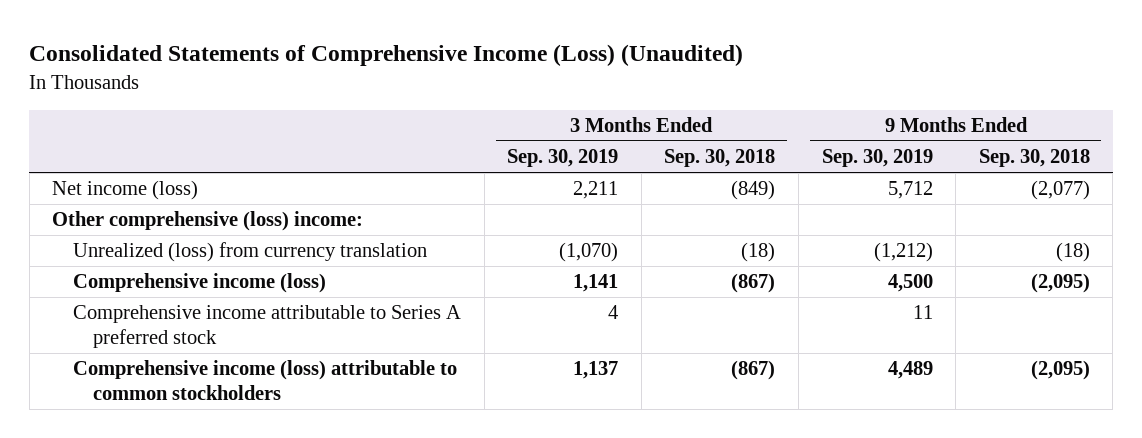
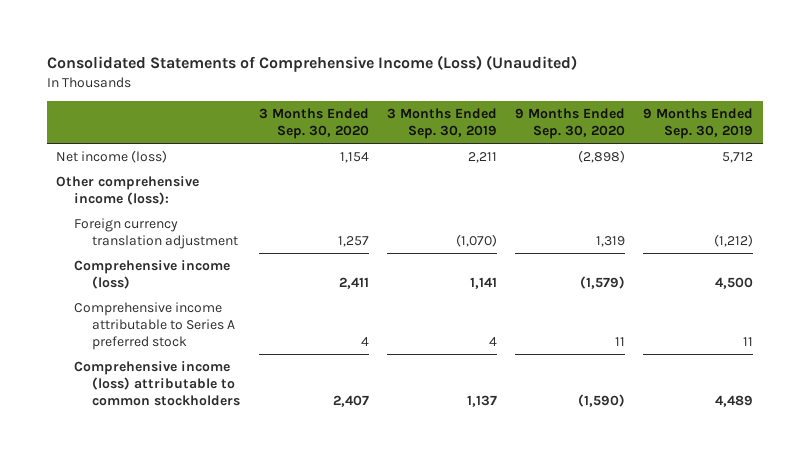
- | 3 Months Ended Sep. 30, 2019 | 3 Months Ended Sep. 30, 2018 | 9 Months Ended Sep. 30, 2019 | 9 Months Ended Sep. 30, 2018
+ | 3 Months Ended Sep. 30, 2020 | 3 Months Ended Sep. 30, 2019 | 9 Months Ended Sep. 30, 2020 | 9 Months Ended Sep. 30, 2019
- Other comprehensive (loss) income:
- Unrealized (loss) from currency translation | (1,070) | (18) | (1,212) | (18)
+ Other comprehensive income (loss):
+ Foreign currency translation adjustment | 1,257 | (1,070) | 1,319 | (1,212)

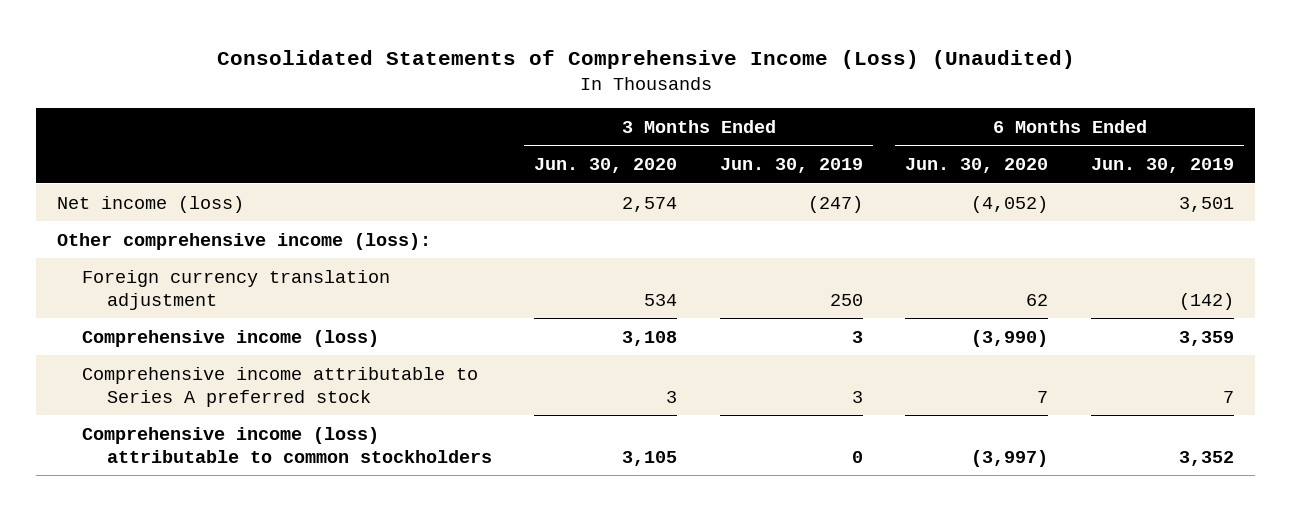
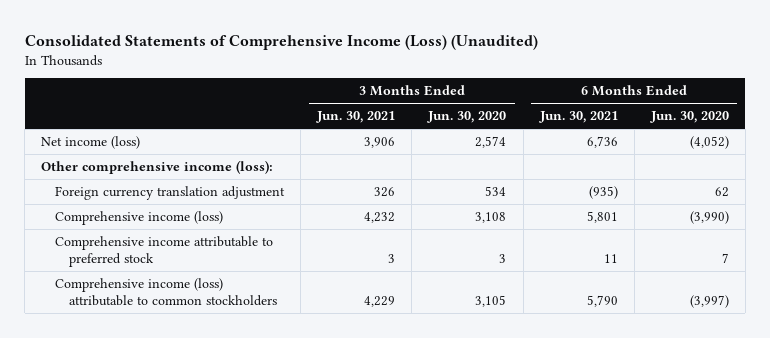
- | 3 Months Ended Jun. 30, 2020 | 3 Months Ended Jun. 30, 2019 | 6 Months Ended Jun. 30, 2020 | 6 Months Ended Jun. 30, 2019
+ | 3 Months Ended Jun. 30, 2021 | 3 Months Ended Jun. 30, 2020 | 6 Months Ended Jun. 30, 2021 | 6 Months Ended Jun. 30, 2020
- Comprehensive income attributable to Series A preferred stock | 3 | 3 | 7 | 7
+ Comprehensive income attributable to preferred stock | 3 | 3 | 11 | 7

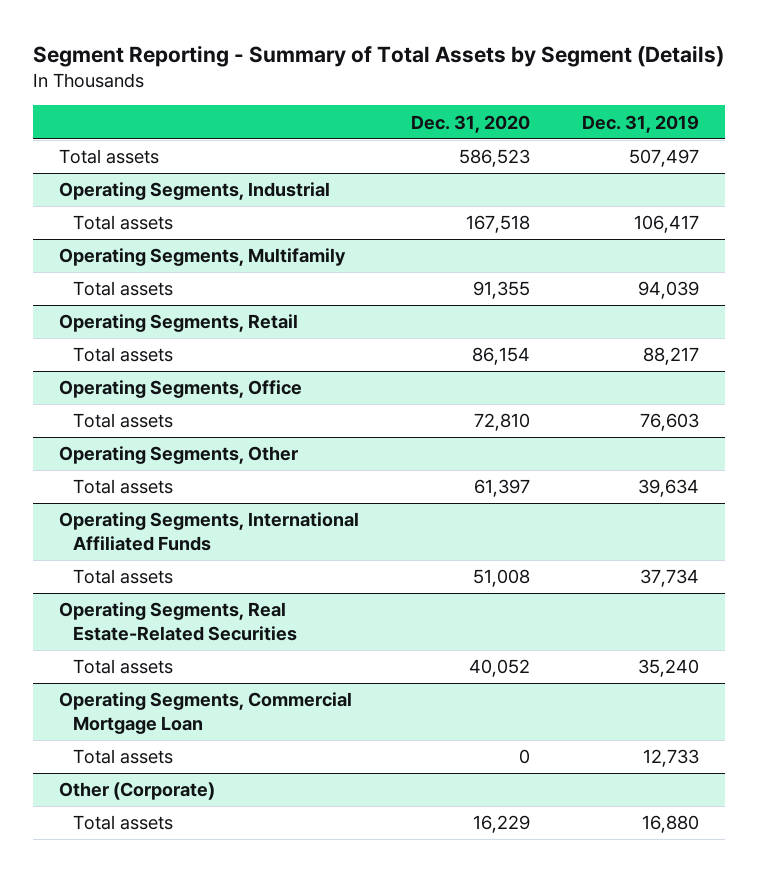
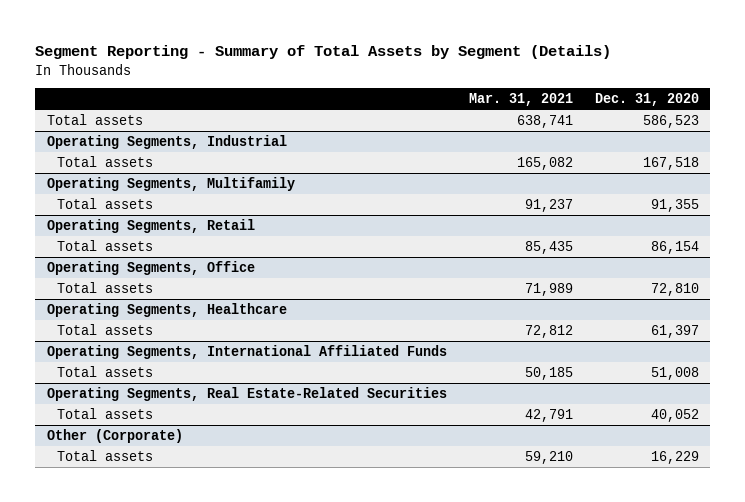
- | Dec. 31, 2020 | Dec. 31, 2019
+ | Mar. 31, 2021 | Dec. 31, 2020
- Operating Segments, Other
+ Operating Segments, Healthcare
- Operating Segments, Commercial Mortgage Loan
- Total assets | 0 | 12,733

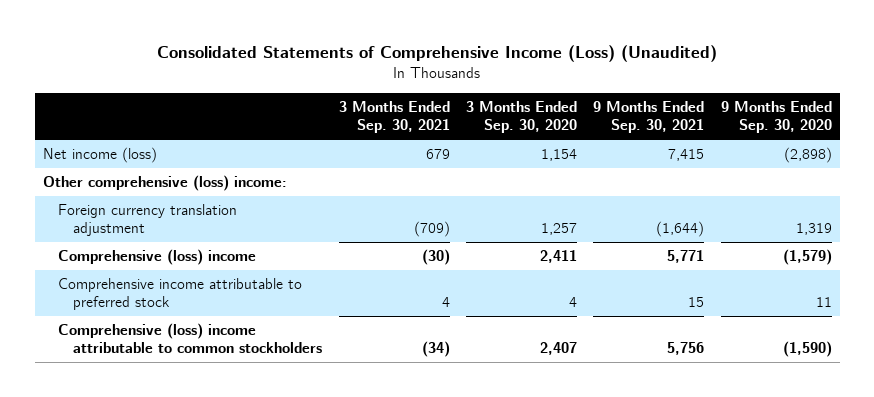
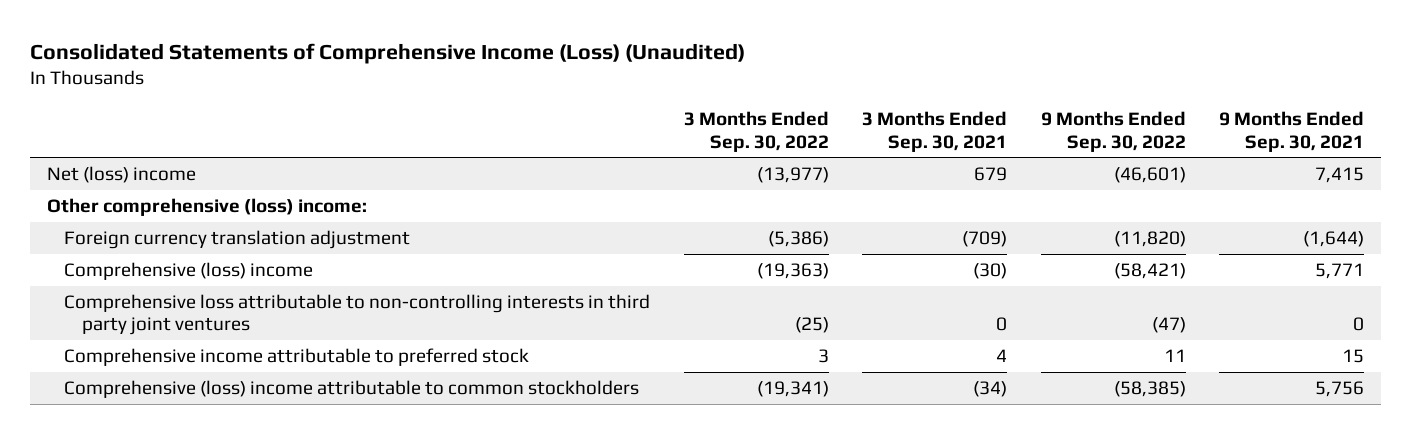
- | 3 Months Ended Sep. 30, 2021 | 3 Months Ended Sep. 30, 2020 | 9 Months Ended Sep. 30, 2021 | 9 Months Ended Sep. 30, 2020
+ | 3 Months Ended Sep. 30, 2022 | 3 Months Ended Sep. 30, 2021 | 9 Months Ended Sep. 30, 2022 | 9 Months Ended Sep. 30, 2021
- Net income (loss) | 679 | 1,154 | 7,415 | (2,898)
+ Net (loss) income | (13,977) | 679 | (46,601) | 7,415
+ Comprehensive loss attributable to non-controlling interests in third party joint ventures | (25) | 0 | (47) | 0

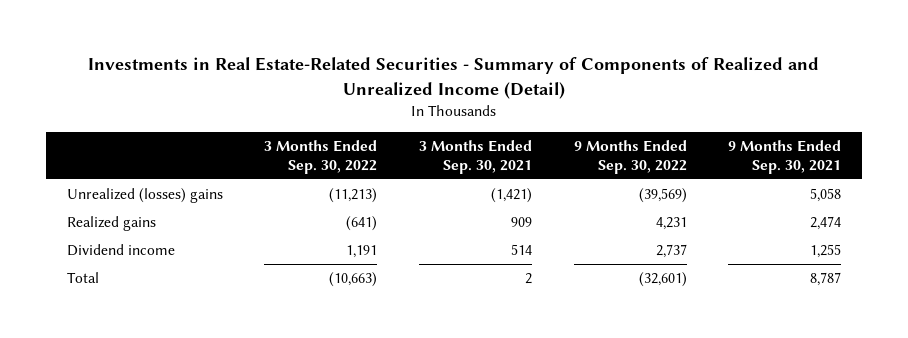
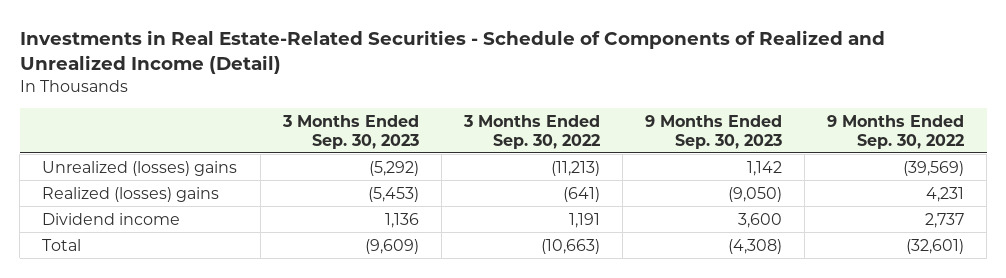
- Investments in Real Estate-Related Securities - Summary of Components of Realized and Unrealized Income (Detail)
+ Investments in Real Estate-Related Securities - Schedule of Components of Realized and Unrealized Income (Detail)
- | 3 Months Ended Sep. 30, 2022 | 3 Months Ended Sep. 30, 2021 | 9 Months Ended Sep. 30, 2022 | 9 Months Ended Sep. 30, 2021
+ | 3 Months Ended Sep. 30, 2023 | 3 Months Ended Sep. 30, 2022 | 9 Months Ended Sep. 30, 2023 | 9 Months Ended Sep. 30, 2022
- Realized gains | (641) | 909 | 4,231 | 2,474
+ Realized (losses) gains | (5,453) | (641) | (9,050) | 4,231

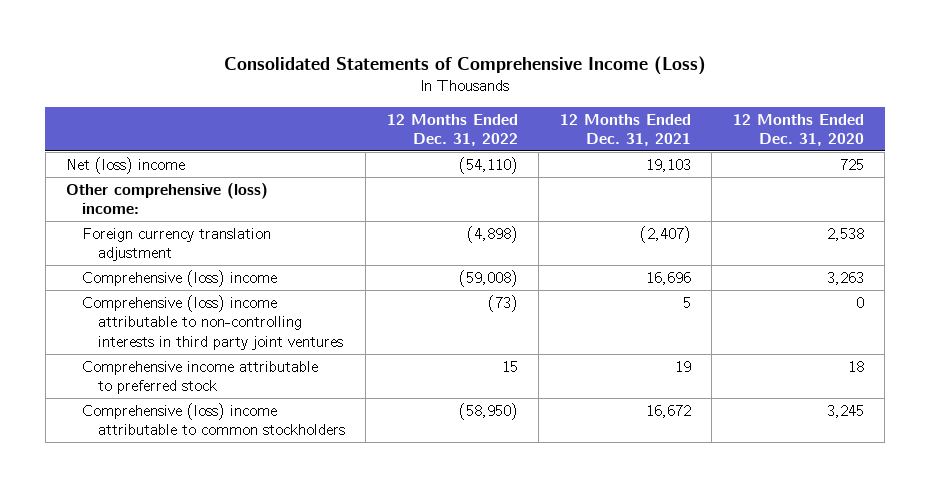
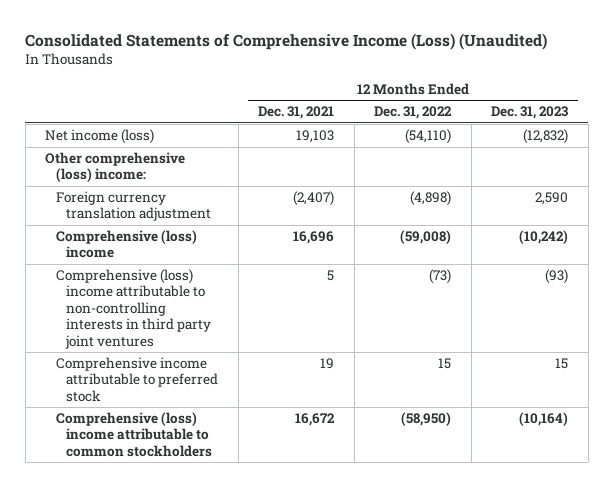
- Consolidated Statements of Comprehensive Income (Loss)
+ Consolidated Statements of Comprehensive Income (Loss) (Unaudited)
- | 12 Months Ended Dec. 31, 2022 | 12 Months Ended Dec. 31, 2021 | 12 Months Ended Dec. 31, 2020
+ | 12 Months Ended Dec. 31, 2021 | 12 Months Ended Dec. 31, 2022 | 12 Months Ended Dec. 31, 2023
- Net (loss) income | (54,110) | 19,103 | 725
+ Net income (loss) | 19,103 | (54,110) | (12,832)

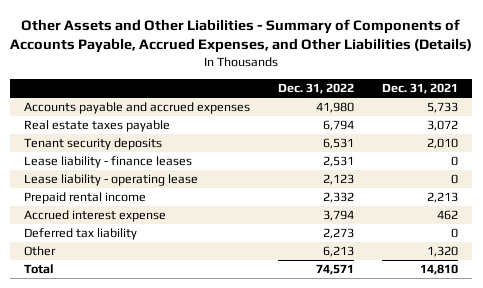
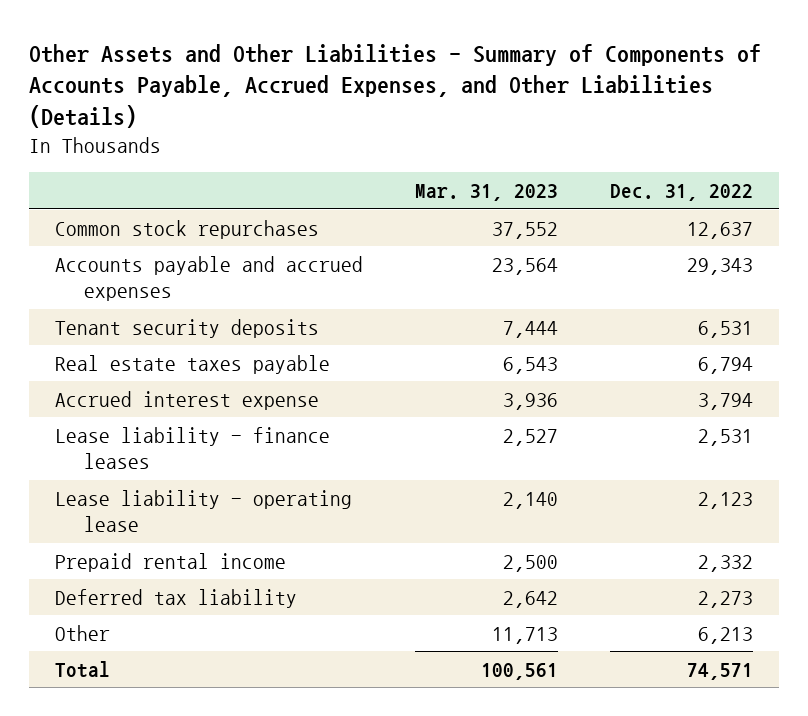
- | Dec. 31, 2022 | Dec. 31, 2021
+ | Mar. 31, 2023 | Dec. 31, 2022
- Accounts payable and accrued expenses | 41,980 | 5,733
+ Common stock repurchases | 37,552 | 12,637
+ Accounts payable and accrued expenses | 23,564 | 29,343
moved down: Real estate taxes payable | 6,543 | 6,794
moved up: Accrued interest expense | 3,936 | 3,794

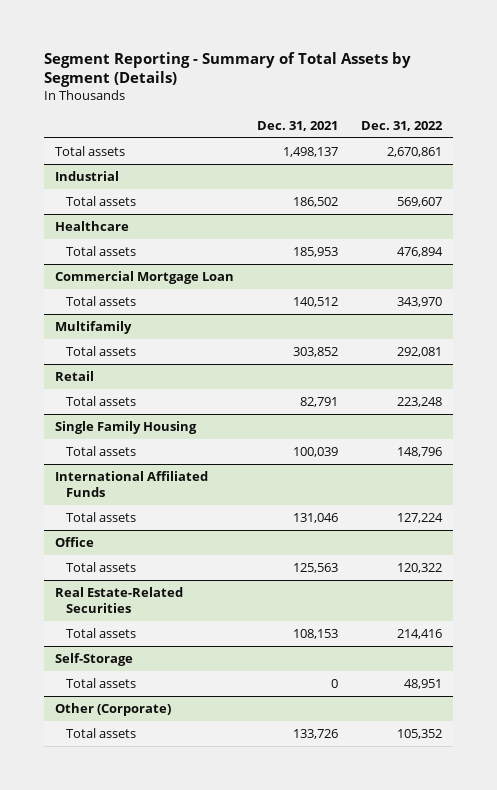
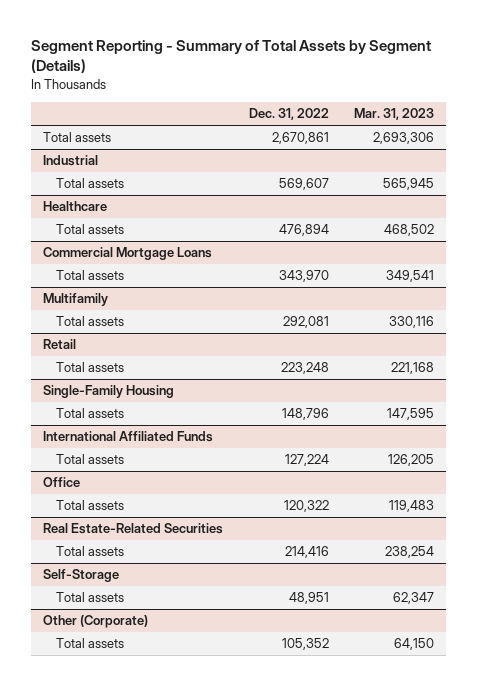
- | Dec. 31, 2021 | Dec. 31, 2022
+ | Dec. 31, 2022 | Mar. 31, 2023
- Commercial Mortgage Loan
+ Commercial Mortgage Loans
- Single Family Housing
+ Single-Family Housing

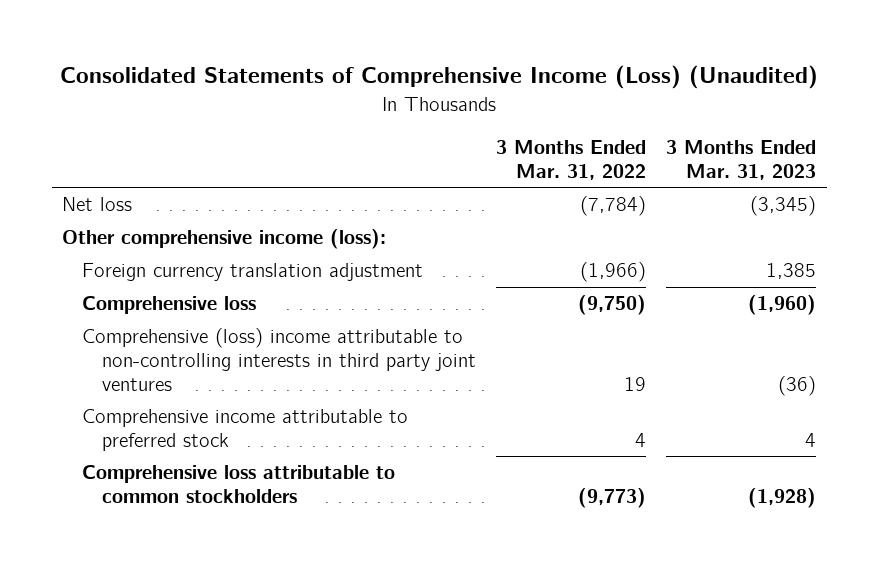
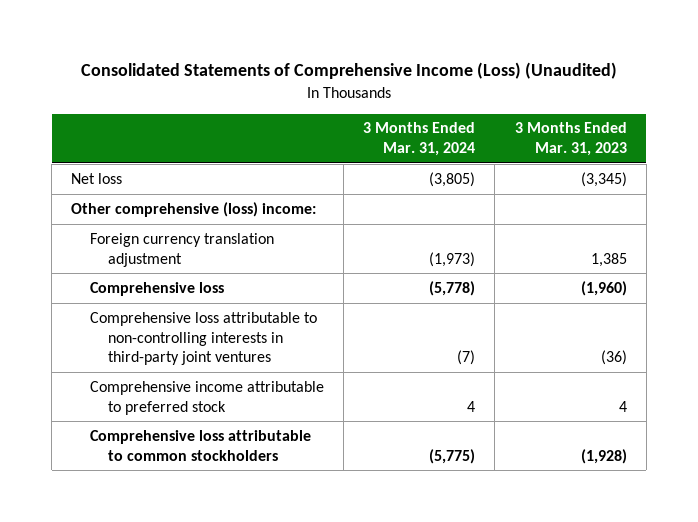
- | 3 Months Ended Mar. 31, 2022 | 3 Months Ended Mar. 31, 2023
+ | 3 Months Ended Mar. 31, 2024 | 3 Months Ended Mar. 31, 2023
- Other comprehensive income (loss):
+ Other comprehensive (loss) income:
- Comprehensive (loss) income attributable to non-controlling interests in third party joint ventures | 19 | (36)
+ Comprehensive loss attributable to non-controlling interests in third-party joint ventures | (7) | (36)

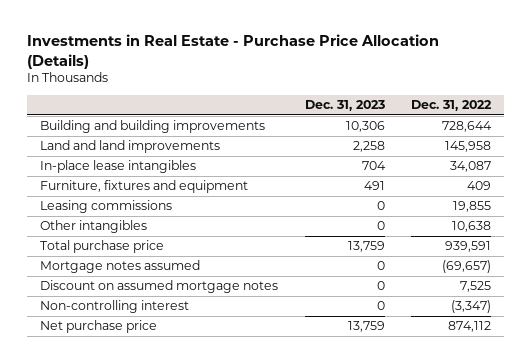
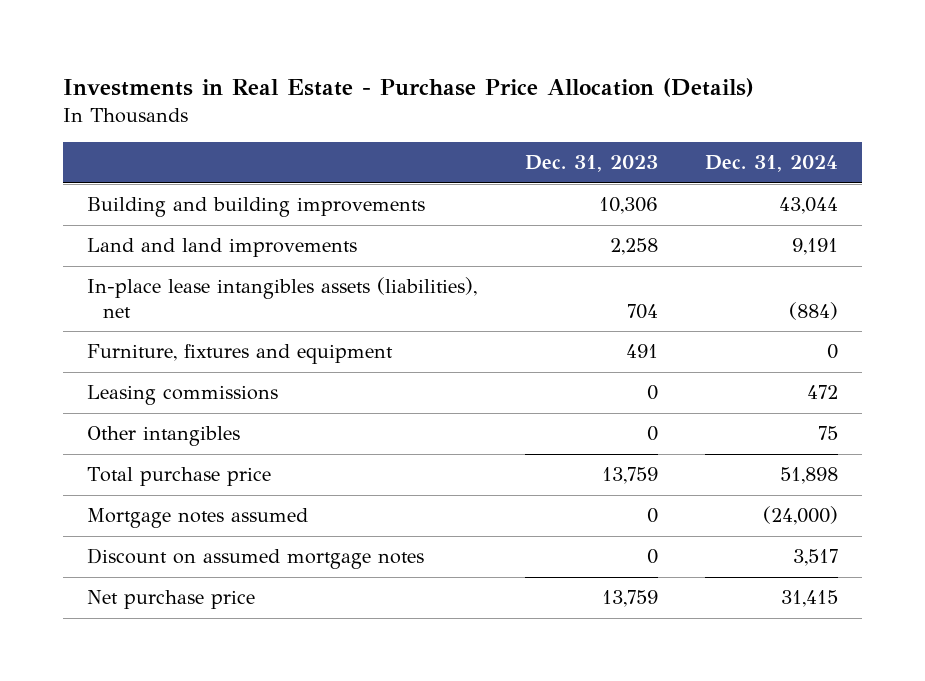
- | Dec. 31, 2023 | Dec. 31, 2022
+ | Dec. 31, 2023 | Dec. 31, 2024
- In-place lease intangibles | 704 | 34,087
+ In-place lease intangibles assets (liabilities), net | 704 | (884)
- Non-controlling interest | 0 | (3,347)

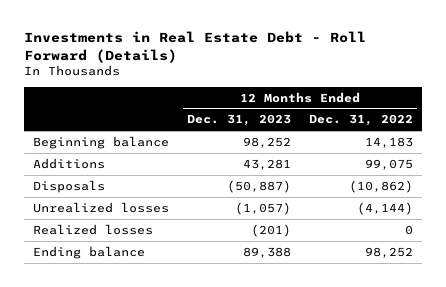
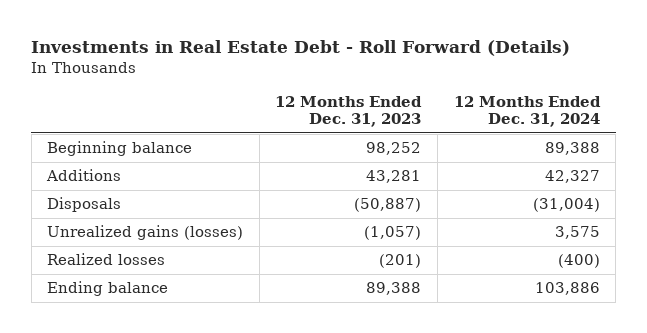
- | 12 Months Ended Dec. 31, 2023 | 12 Months Ended Dec. 31, 2022
+ | 12 Months Ended Dec. 31, 2023 | 12 Months Ended Dec. 31, 2024
- Unrealized losses | (1,057) | (4,144)
+ Unrealized gains (losses) | (1,057) | 3,575

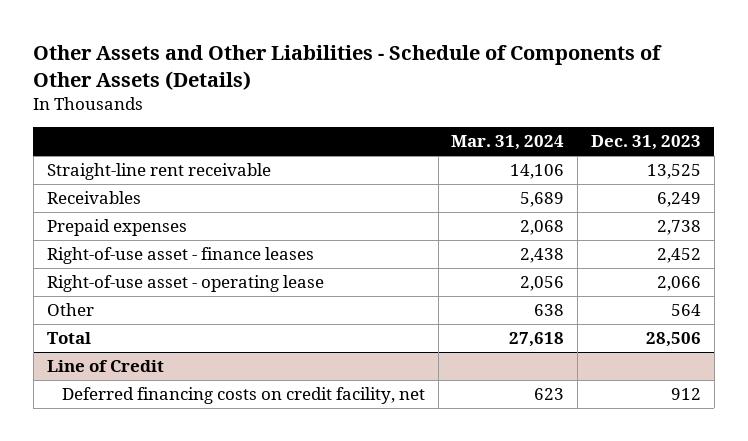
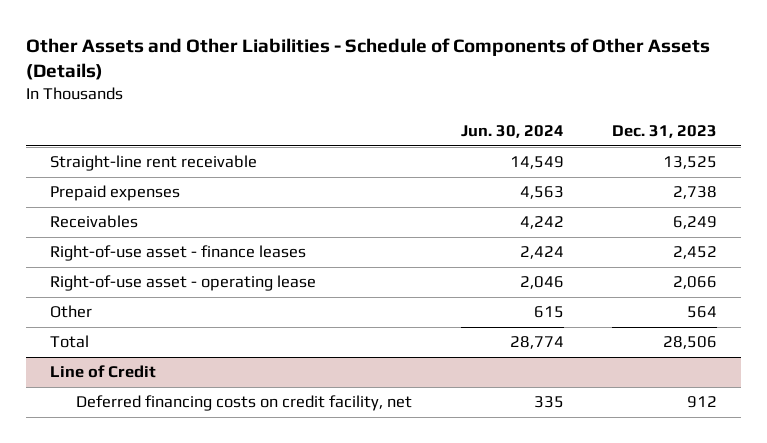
- | Mar. 31, 2024 | Dec. 31, 2023
+ | Jun. 30, 2024 | Dec. 31, 2023
moved down: Receivables | 4,242 | 6,249

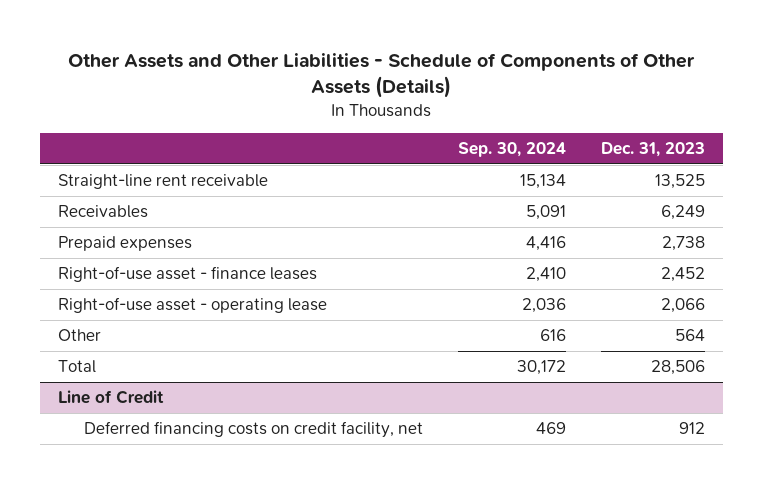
- | Jun. 30, 2024 | Dec. 31, 2023
+ | Sep. 30, 2024 | Dec. 31, 2023
moved down: Prepaid expenses | 4,416 | 2,738

